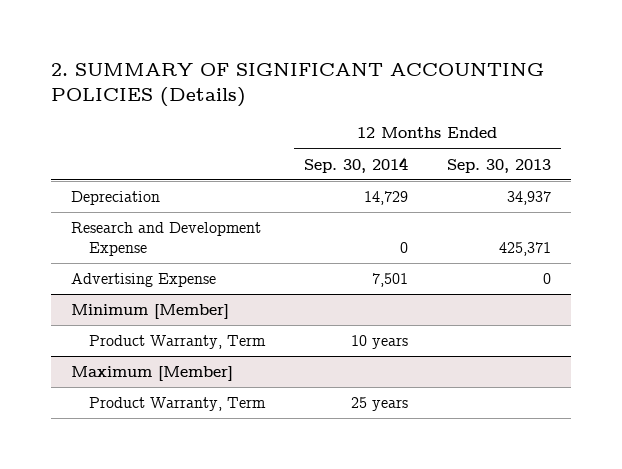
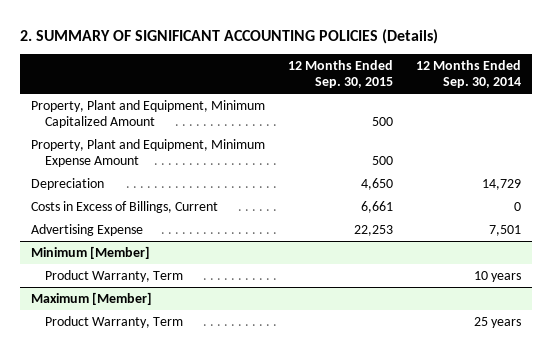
- | 12 Months Ended Sep. 30, 2014 | 12 Months Ended Sep. 30, 2013
+ | 12 Months Ended Sep. 30, 2015 | 12 Months Ended Sep. 30, 2014
+ Property, Plant and Equipment, Minimum Capitalized Amount | 500 |
+ Property, Plant and Equipment, Minimum Expense Amount | 500 |
- Research and Development Expense | 0 | 425,371
+ Costs in Excess of Billings, Current | 6,661 | 0

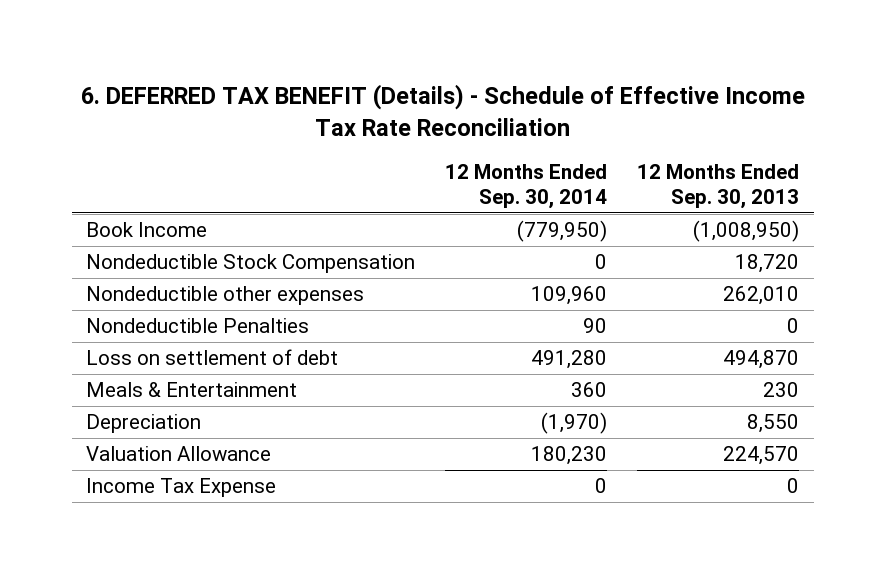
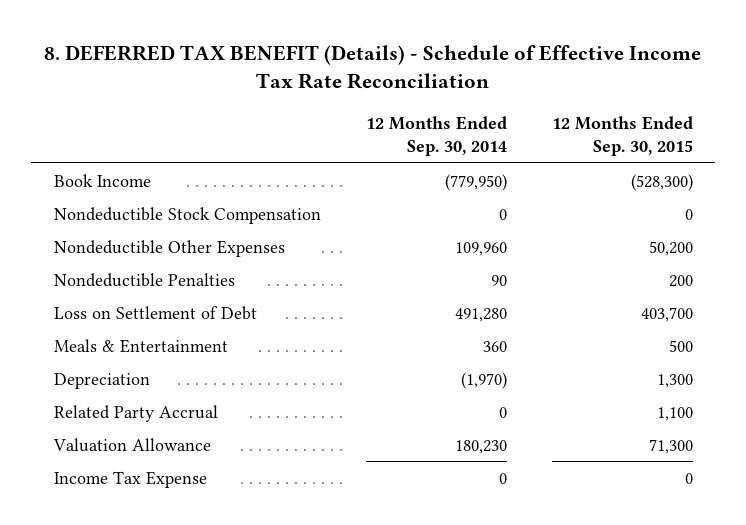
- 6. DEFERRED TAX BENEFIT (Details) - Schedule of Effective Income Tax Rate Reconciliation
+ 8. DEFERRED TAX BENEFIT (Details) - Schedule of Effective Income Tax Rate Reconciliation
- | 12 Months Ended Sep. 30, 2014 | 12 Months Ended Sep. 30, 2013
+ | 12 Months Ended Sep. 30, 2014 | 12 Months Ended Sep. 30, 2015
- Nondeductible other expenses | 109,960 | 262,010
+ Nondeductible Other Expenses | 109,960 | 50,200
- Loss on settlement of debt | 491,280 | 494,870
+ Loss on Settlement of Debt | 491,280 | 403,700
+ Related Party Accrual | 0 | 1,100

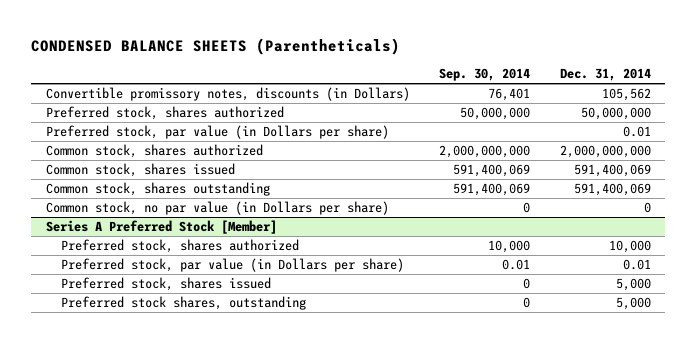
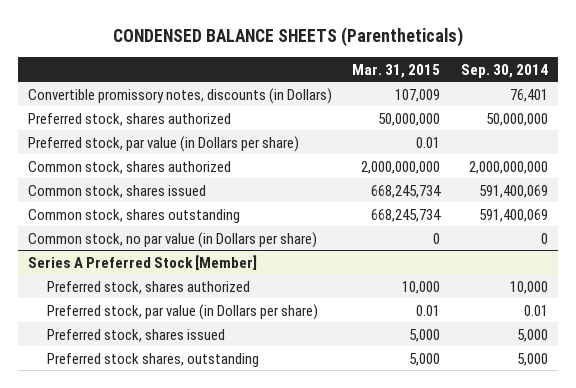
- | Sep. 30, 2014 | Dec. 31, 2014
+ | Mar. 31, 2015 | Sep. 30, 2014
@ Series A Preferred Stock [Member]
- Preferred stock, shares issued | 0 | 5,000
- Preferred stock shares, outstanding | 0 | 5,000
+ Preferred stock, shares issued | 5,000 | 5,000
+ Preferred stock shares, outstanding | 5,000 | 5,000

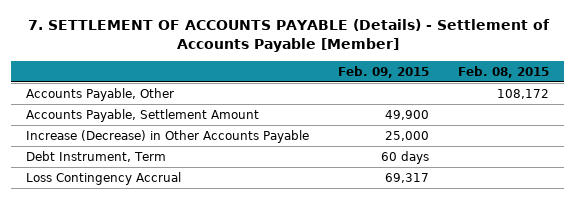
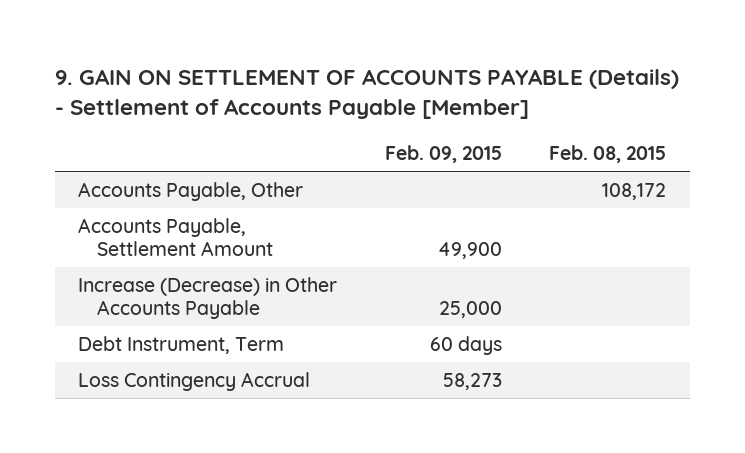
- 7. SETTLEMENT OF ACCOUNTS PAYABLE (Details) - Settlement of Accounts Payable [Member]
+ 9. GAIN ON SETTLEMENT OF ACCOUNTS PAYABLE (Details) - Settlement of Accounts Payable [Member]
- Loss Contingency Accrual | 69,317 |
+ Loss Contingency Accrual | 58,273 |

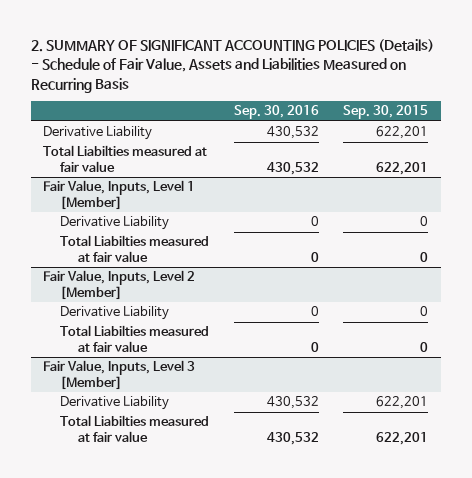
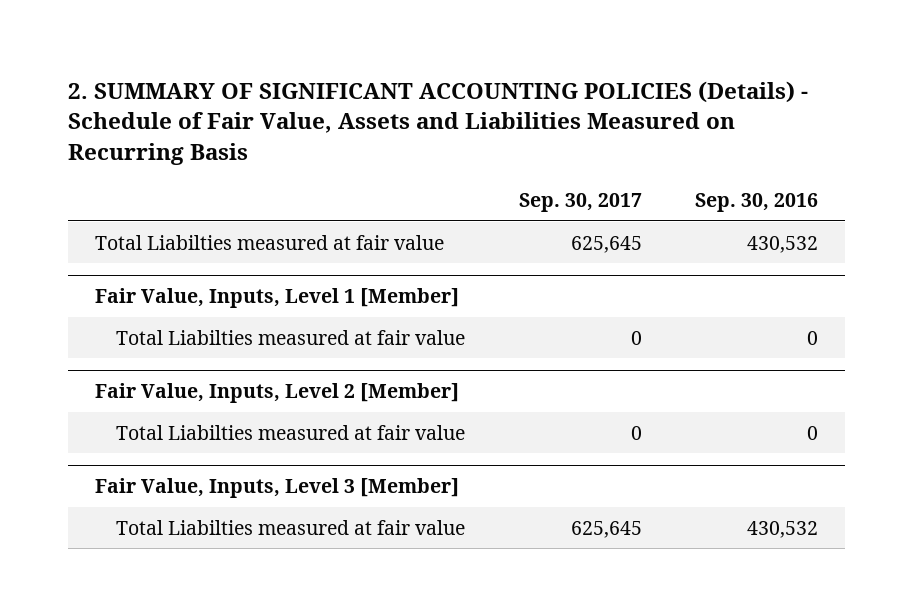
- | Sep. 30, 2016 | Sep. 30, 2015
+ | Sep. 30, 2017 | Sep. 30, 2016
- Derivative Liability | 430,532 | 622,201
@ Fair Value, Inputs, Level 1 [Member]
- Derivative Liability | 0 | 0
@ Fair Value, Inputs, Level 2 [Member]
- Derivative Liability | 0 | 0
@ Fair Value, Inputs, Level 3 [Member]
- Derivative Liability | 430,532 | 622,201

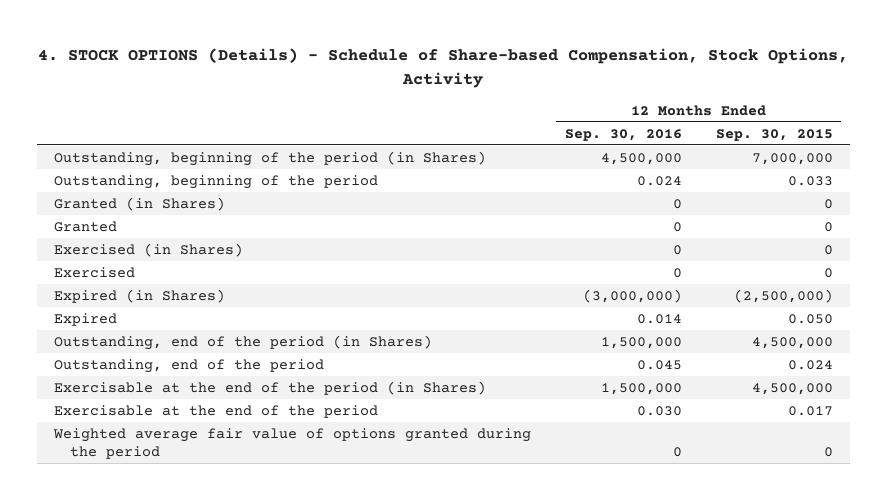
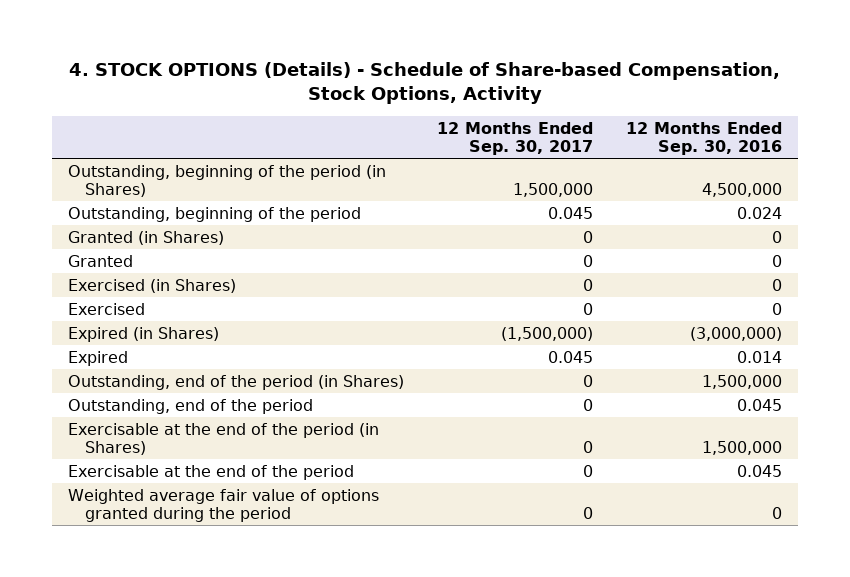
- | 12 Months Ended Sep. 30, 2016 | 12 Months Ended Sep. 30, 2015
+ | 12 Months Ended Sep. 30, 2017 | 12 Months Ended Sep. 30, 2016
- Exercisable at the end of the period | 0.030 | 0.017
+ Exercisable at the end of the period | 0 | 0.045

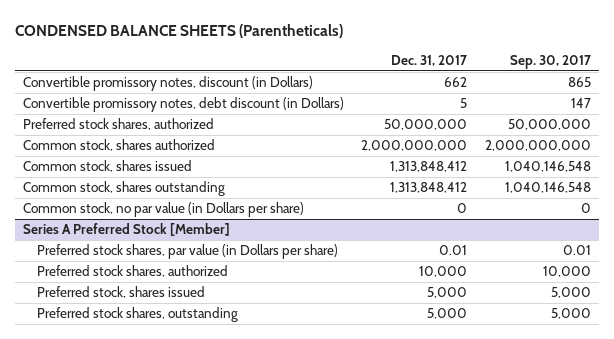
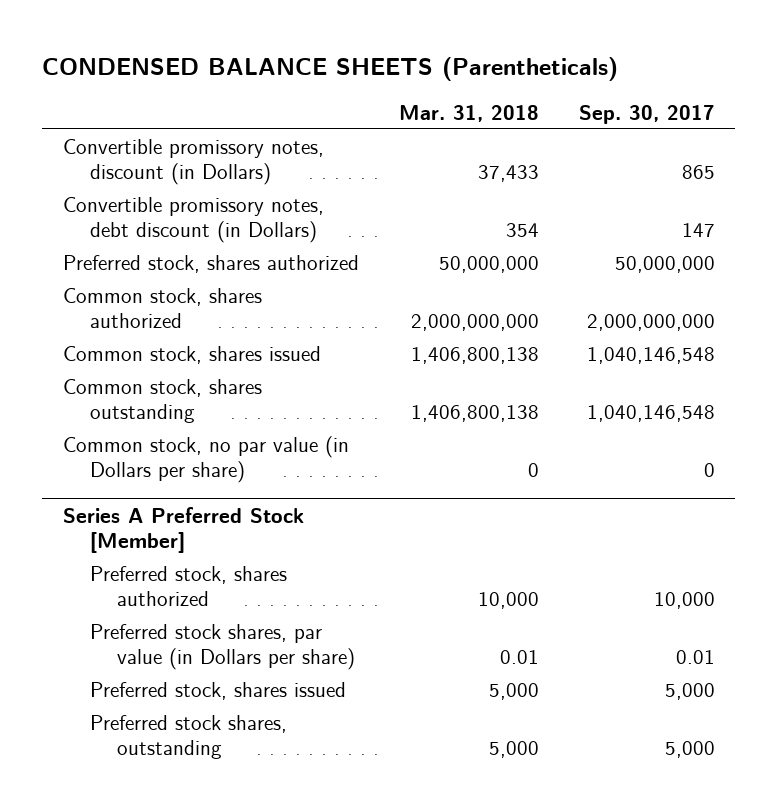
- | Dec. 31, 2017 | Sep. 30, 2017
+ | Mar. 31, 2018 | Sep. 30, 2017
- Preferred stock shares, authorized | 50,000,000 | 50,000,000
+ Preferred stock, shares authorized | 50,000,000 | 50,000,000
@ Series A Preferred Stock [Member]
+ Preferred stock, shares authorized | 10,000 | 10,000
- Preferred stock shares, authorized | 10,000 | 10,000

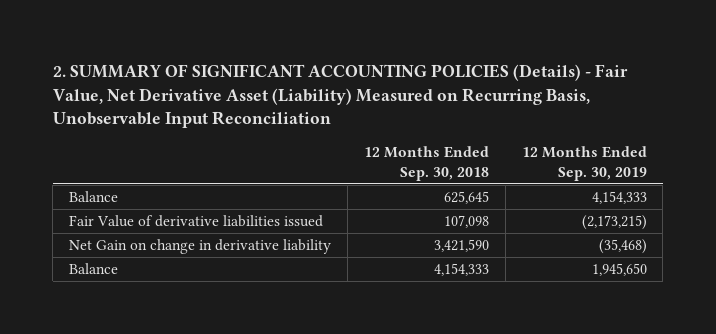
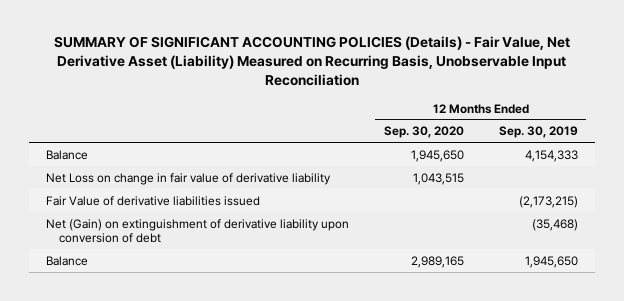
- 2. SUMMARY OF SIGNIFICANT ACCOUNTING POLICIES (Details) - Fair Value, Net Derivative Asset (Liability) Measured on Recurring Basis, Unobservable Input Reconciliation
+ SUMMARY OF SIGNIFICANT ACCOUNTING POLICIES (Details) - Fair Value, Net Derivative Asset (Liability) Measured on Recurring Basis, Unobservable Input Reconciliation
- | 12 Months Ended Sep. 30, 2018 | 12 Months Ended Sep. 30, 2019
+ | 12 Months Ended Sep. 30, 2020 | 12 Months Ended Sep. 30, 2019
+ Net Loss on change in fair value of derivative liability | 1,043,515 |
- Net Gain on change in derivative liability | 3,421,590 | (35,468)
+ Net (Gain) on extinguishment of derivative liability upon conversion of debt | | (35,468)

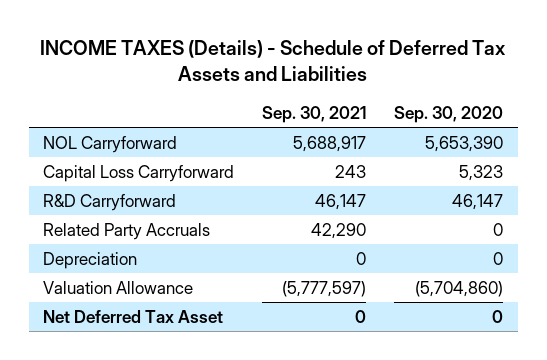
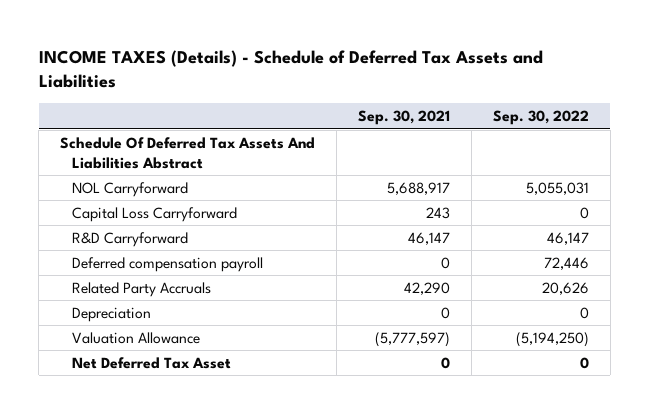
- | Sep. 30, 2021 | Sep. 30, 2020
+ | Sep. 30, 2021 | Sep. 30, 2022
+ Schedule Of Deferred Tax Assets And Liabilities Abstract
+ Deferred compensation payroll | 0 | 72,446

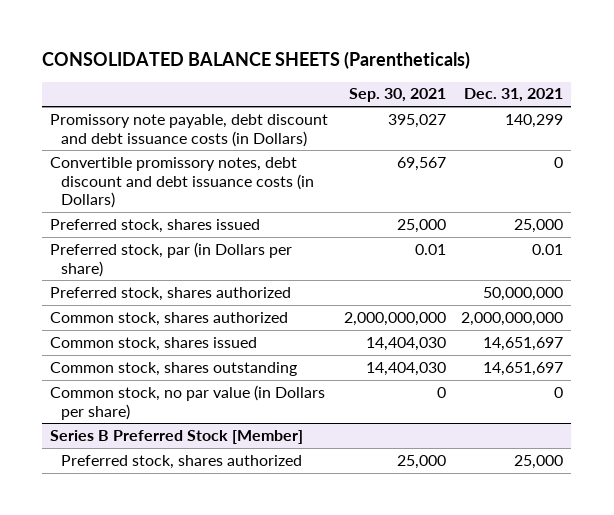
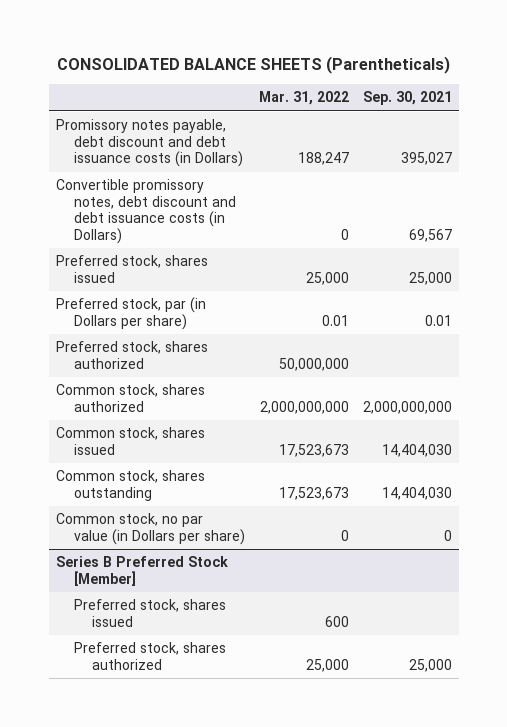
- | Sep. 30, 2021 | Dec. 31, 2021
+ | Mar. 31, 2022 | Sep. 30, 2021
- Promissory note payable, debt discount and debt issuance costs (in Dollars) | 395,027 | 140,299
+ Promissory notes payable, debt discount and debt issuance costs (in Dollars) | 188,247 | 395,027
@ Series B Preferred Stock [Member]
+ Preferred stock, shares issued | 600 |

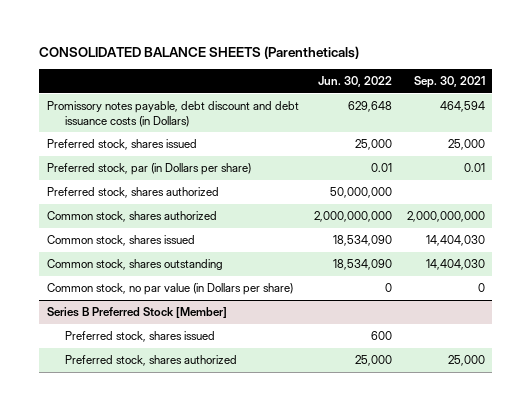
- | Mar. 31, 2022 | Sep. 30, 2021
+ | Jun. 30, 2022 | Sep. 30, 2021
- Promissory notes payable, debt discount and debt issuance costs (in Dollars) | 188,247 | 395,027
- Convertible promissory notes, debt discount and debt issuance costs (in Dollars) | 0 | 69,567
+ Promissory notes payable, debt discount and debt issuance costs (in Dollars) | 629,648 | 464,594

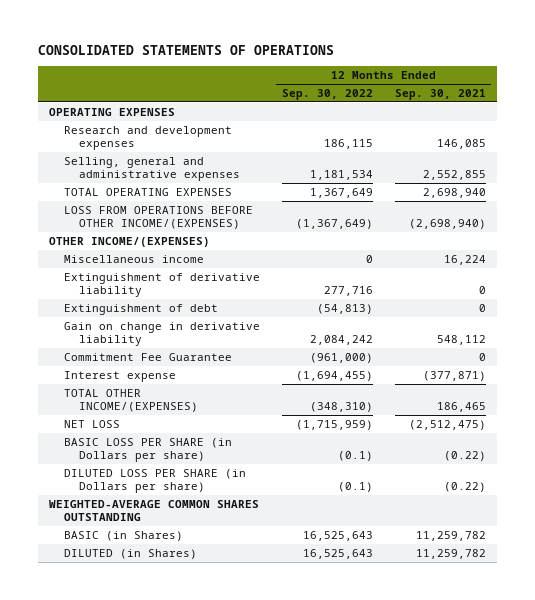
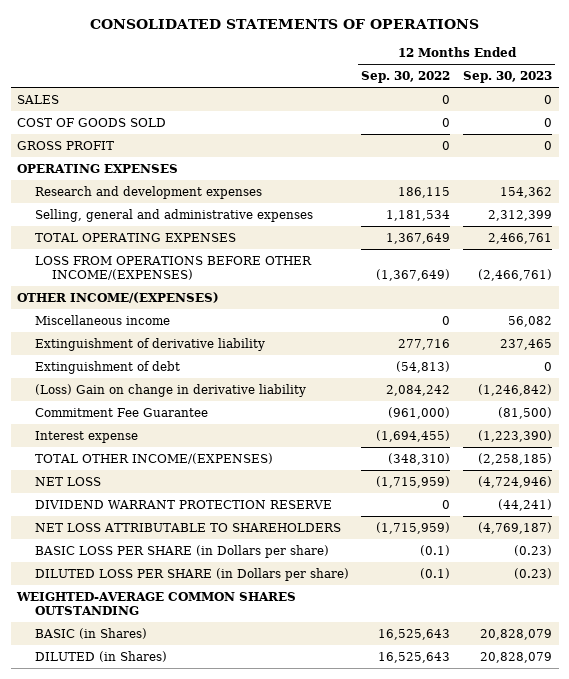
- | 12 Months Ended Sep. 30, 2022 | 12 Months Ended Sep. 30, 2021
+ | 12 Months Ended Sep. 30, 2022 | 12 Months Ended Sep. 30, 2023
+ SALES | 0 | 0
+ COST OF GOODS SOLD | 0 | 0
+ GROSS PROFIT | 0 | 0
- Gain on change in derivative liability | 2,084,242 | 548,112
+ (Loss) Gain on change in derivative liability | 2,084,242 | (1,246,842)
+ DIVIDEND WARRANT PROTECTION RESERVE | 0 | (44,241)
+ NET LOSS ATTRIBUTABLE TO SHAREHOLDERS | (1,715,959) | (4,769,187)

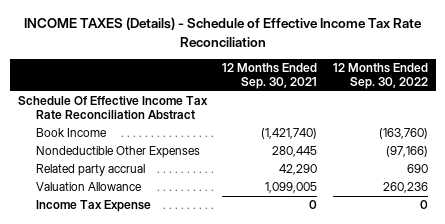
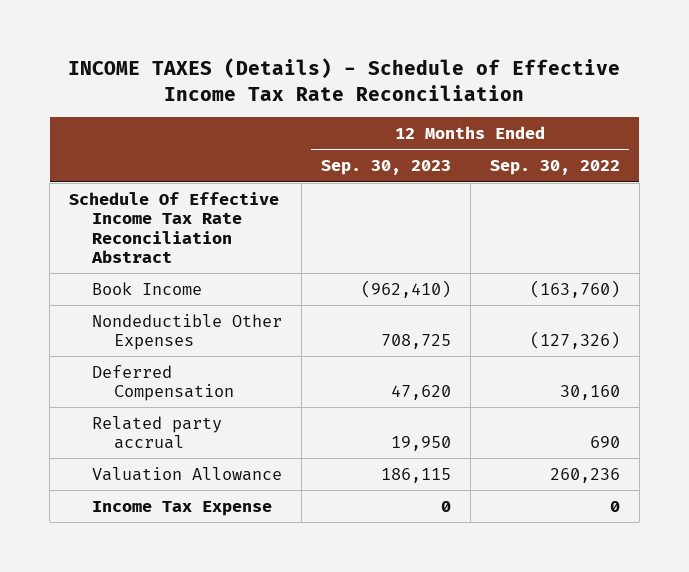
- | 12 Months Ended Sep. 30, 2021 | 12 Months Ended Sep. 30, 2022
+ | 12 Months Ended Sep. 30, 2023 | 12 Months Ended Sep. 30, 2022
- Nondeductible Other Expenses | 280,445 | (97,166)
+ Nondeductible Other Expenses | 708,725 | (127,326)
+ Deferred Compensation | 47,620 | 30,160

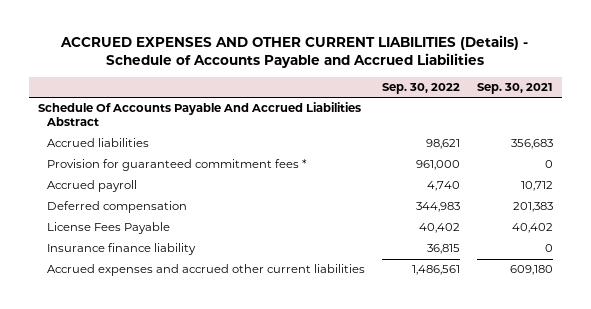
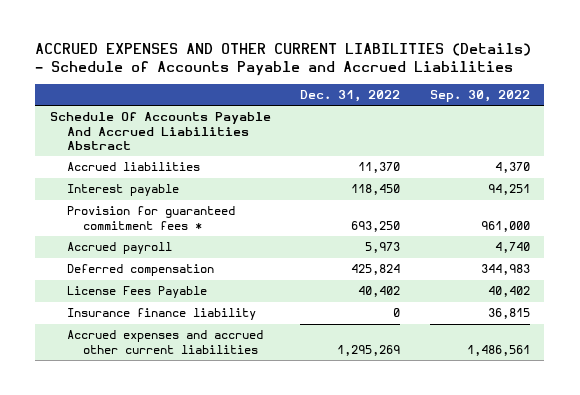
- | Sep. 30, 2022 | Sep. 30, 2021
+ | Dec. 31, 2022 | Sep. 30, 2022
- Accrued liabilities | 98,621 | 356,683
+ Accrued liabilities | 11,370 | 4,370
+ Interest payable | 118,450 | 94,251

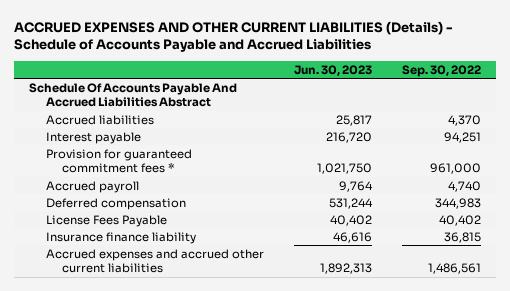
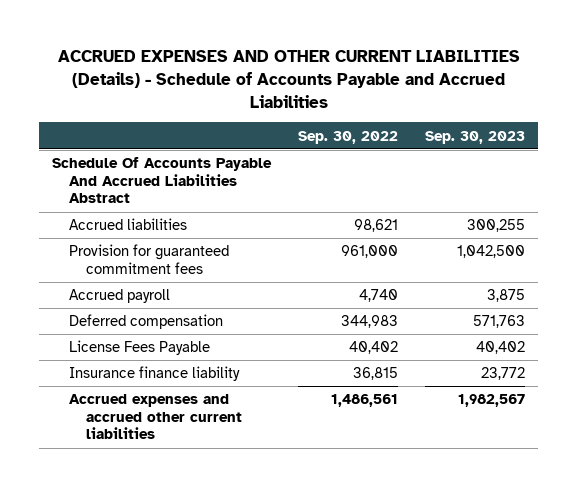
- | Jun. 30, 2023 | Sep. 30, 2022
+ | Sep. 30, 2022 | Sep. 30, 2023
- Accrued liabilities | 25,817 | 4,370
- Interest payable | 216,720 | 94,251
- Provision for guaranteed commitment fees * | 1,021,750 | 961,000
+ Accrued liabilities | 98,621 | 300,255
+ Provision for guaranteed commitment fees | 961,000 | 1,042,500

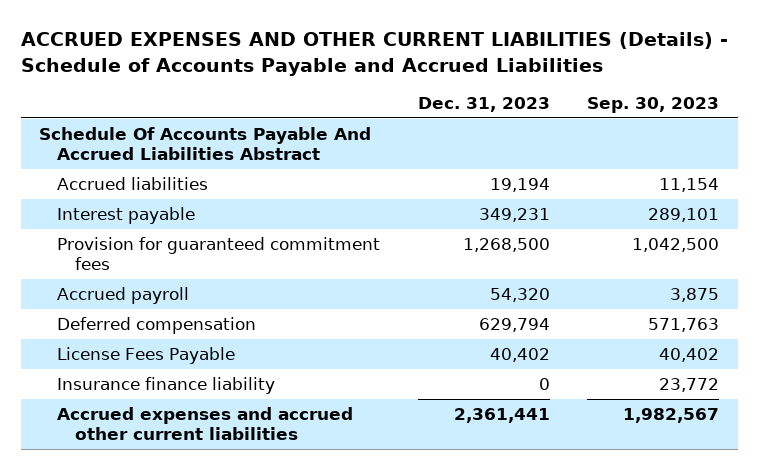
- | Sep. 30, 2022 | Sep. 30, 2023
+ | Dec. 31, 2023 | Sep. 30, 2023
- Accrued liabilities | 98,621 | 300,255
+ Accrued liabilities | 19,194 | 11,154
+ Interest payable | 349,231 | 289,101

